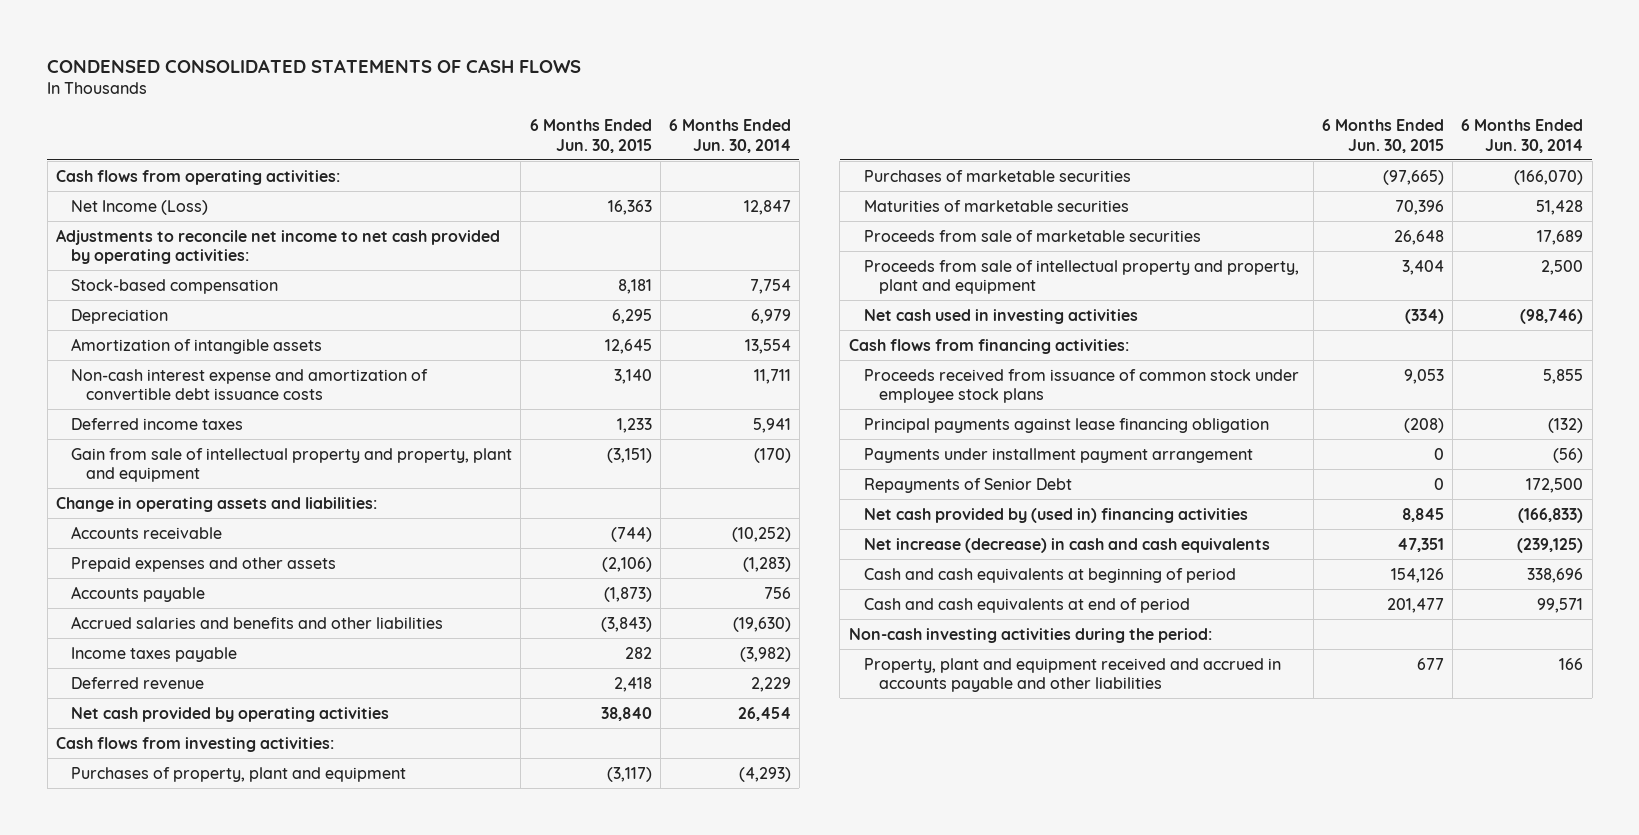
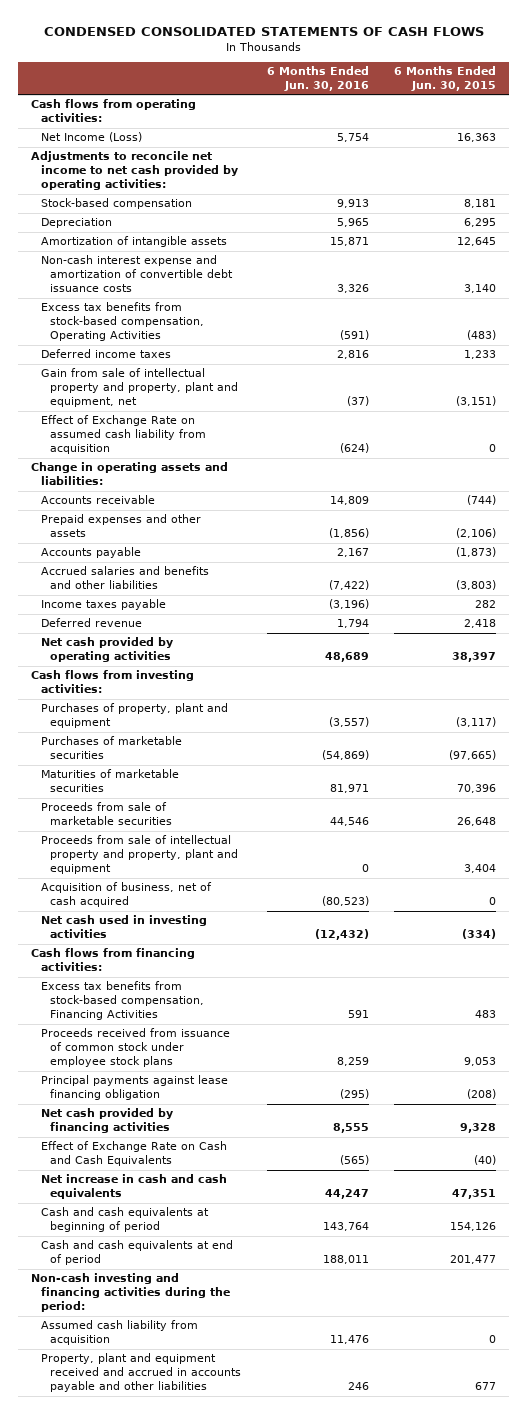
- | 6 Months Ended Jun. 30, 2015 | 6 Months Ended Jun. 30, 2014
+ | 6 Months Ended Jun. 30, 2016 | 6 Months Ended Jun. 30, 2015
+ Excess tax benefits from stock-based compensation, Operating Activities | (591) | (483)
- Gain from sale of intellectual property and property, plant and equipment | (3,151) | (170)
+ Gain from sale of intellectual property and property, plant and equipment, net | (37) | (3,151)
+ Effect of Exchange Rate on assumed cash liability from acquisition | (624) | 0
- Accrued salaries and benefits and other liabilities | (3,843) | (19,630)
+ Accrued salaries and benefits and other liabilities | (7,422) | (3,803)
- Net cash provided by operating activities | 38,840 | 26,454
+ Net cash provided by operating activities | 48,689 | 38,397
+ Acquisition of business, net of cash acquired | (80,523) | 0
+ Excess tax benefits from stock-based compensation, Financing Activities | 591 | 483
- Payments under installment payment arrangement | 0 | (56)
- Repayments of Senior Debt | 0 | 172,500
- Net cash provided by (used in) financing activities | 8,845 | (166,833)
- Net increase (decrease) in cash and cash equivalents | 47,351 | (239,125)
+ Net cash provided by financing activities | 8,555 | 9,328
+ Effect of Exchange Rate on Cash and Cash Equivalents | (565) | (40)
+ Net increase in cash and cash equivalents | 44,247 | 47,351
- Non-cash investing activities during the period:
+ Non-cash investing and financing activities during the period:
+ Assumed cash liability from acquisition | 11,476 | 0

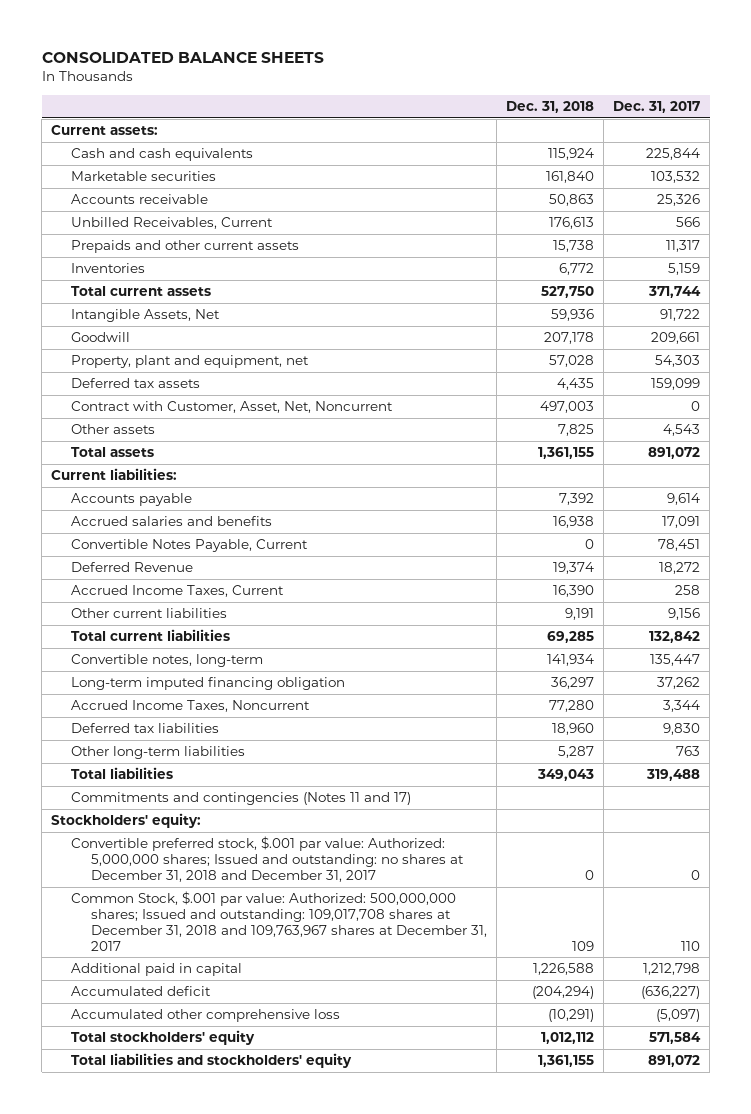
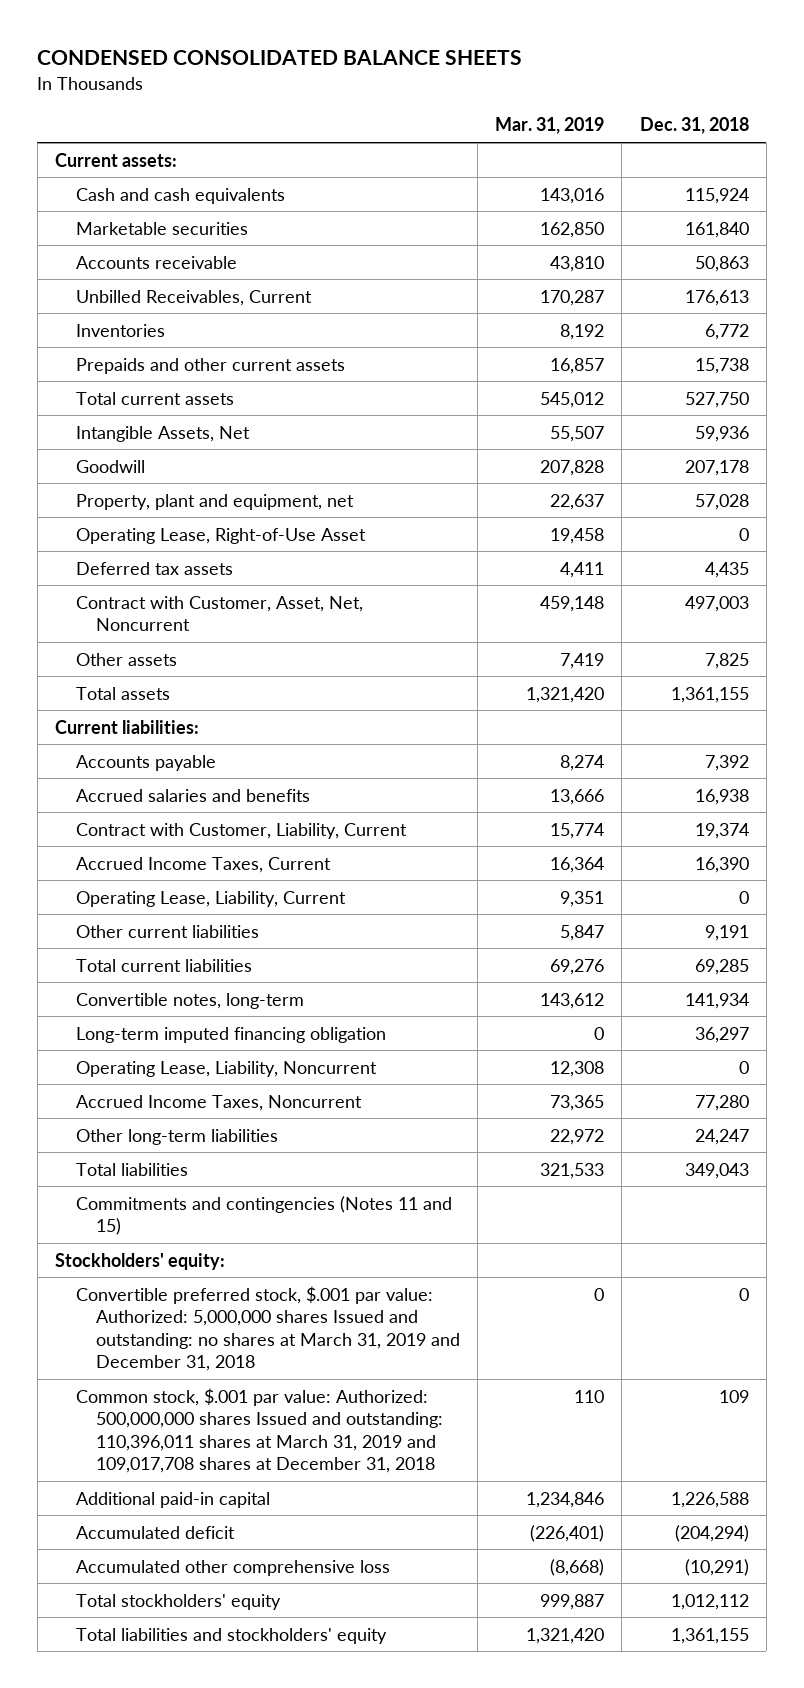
- CONSOLIDATED BALANCE SHEETS
+ CONDENSED CONSOLIDATED BALANCE SHEETS
- | Dec. 31, 2018 | Dec. 31, 2017
+ | Mar. 31, 2019 | Dec. 31, 2018
moved down: Prepaids and other current assets | 16,857 | 15,738
+ Operating Lease, Right-of-Use Asset | 19,458 | 0
- Convertible Notes Payable, Current | 0 | 78,451
- Deferred Revenue | 19,374 | 18,272
+ Contract with Customer, Liability, Current | 15,774 | 19,374
+ Operating Lease, Liability, Current | 9,351 | 0
+ Operating Lease, Liability, Noncurrent | 12,308 | 0
- Deferred tax liabilities | 18,960 | 9,830
- Other long-term liabilities | 5,287 | 763
+ Other long-term liabilities | 22,972 | 24,247
- Commitments and contingencies (Notes 11 and 17)
+ Commitments and contingencies (Notes 11 and 15)
- Convertible preferred stock, $.001 par value: Authorized: 5,000,000 shares; Issued and outstanding: no shares at December 31, 2018 and December 31, 2017 | 0 | 0
- Common Stock, $.001 par value: Authorized: 500,000,000 shares; Issued and outstanding: 109,017,708 shares at December 31, 2018 and 109,763,967 shares at December 31, 2017 | 109 | 110
- Additional paid in capital | 1,226,588 | 1,212,798
+ Convertible preferred stock, $.001 par value: Authorized: 5,000,000 shares Issued and outstanding: no shares at March 31, 2019 and December 31, 2018 | 0 | 0
+ Common stock, $.001 par value: Authorized: 500,000,000 shares Issued and outstanding: 110,396,011 shares at March 31, 2019 and 109,017,708 shares at December 31, 2018 | 110 | 109
+ Additional paid-in capital | 1,234,846 | 1,226,588

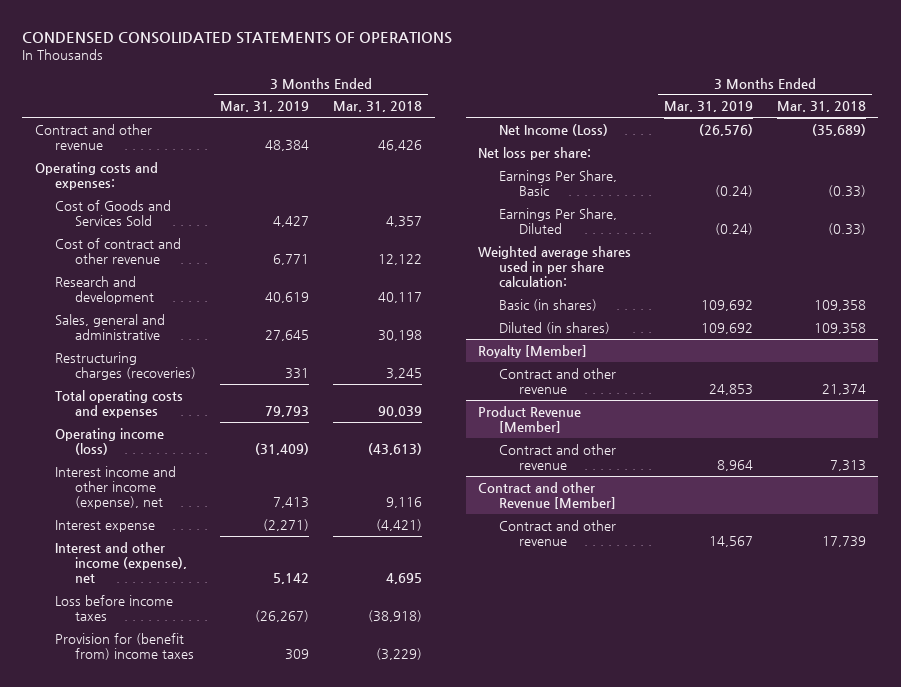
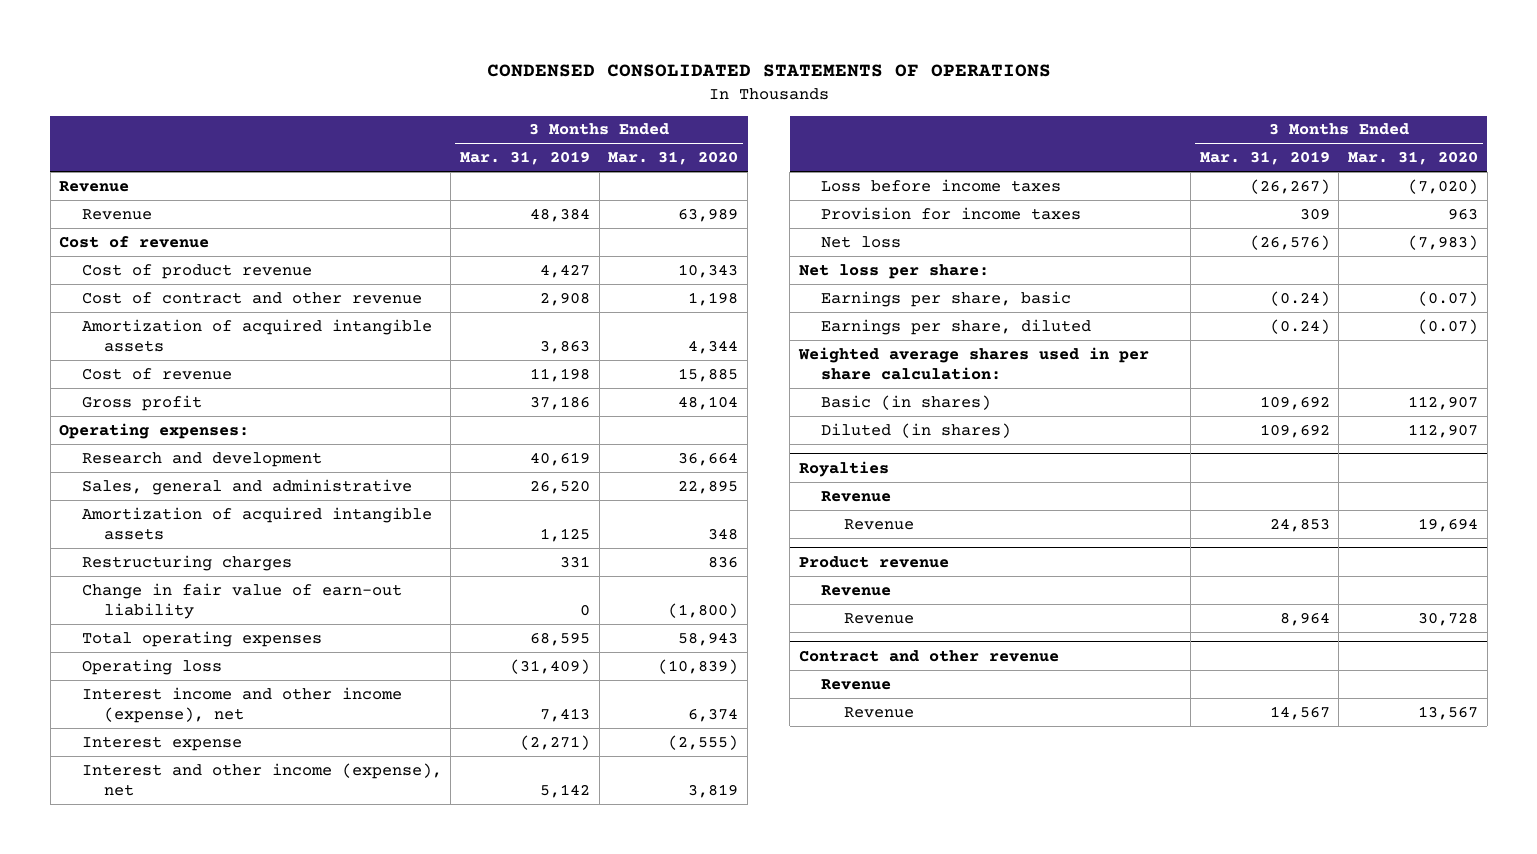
- | 3 Months Ended Mar. 31, 2019 | 3 Months Ended Mar. 31, 2018
+ | 3 Months Ended Mar. 31, 2019 | 3 Months Ended Mar. 31, 2020
- Contract and other revenue | 48,384 | 46,426
- Operating costs and expenses:
- Cost of Goods and Services Sold | 4,427 | 4,357
- Cost of contract and other revenue | 6,771 | 12,122
+ Revenue
+ Revenue | 48,384 | 63,989
+ Cost of revenue
+ Cost of product revenue | 4,427 | 10,343
+ Cost of contract and other revenue | 2,908 | 1,198
+ Amortization of acquired intangible assets | 3,863 | 4,344
+ Cost of revenue | 11,198 | 15,885
+ Gross profit | 37,186 | 48,104
+ Operating expenses:
- Sales, general and administrative | 27,645 | 30,198
- Restructuring charges (recoveries) | 331 | 3,245
- Total operating costs and expenses | 79,793 | 90,039
- Operating income (loss) | (31,409) | (43,613)
+ Sales, general and administrative | 26,520 | 22,895
+ Amortization of acquired intangible assets | 1,125 | 348
+ Restructuring charges | 331 | 836
+ Change in fair value of earn-out liability | 0 | (1,800)
+ Total operating expenses | 68,595 | 58,943
+ Operating loss | (31,409) | (10,839)
- Provision for (benefit from) income taxes | 309 | (3,229)
- Net Income (Loss) | (26,576) | (35,689)
+ Provision for income taxes | 309 | 963
+ Net loss | (26,576) | (7,983)
- Earnings Per Share, Basic | (0.24) | (0.33)
- Earnings Per Share, Diluted | (0.24) | (0.33)
+ Earnings per share, basic | (0.24) | (0.07)
+ Earnings per share, diluted | (0.24) | (0.07)
- Royalty [Member]
- Contract and other revenue | 24,853 | 21,374
- Product Revenue [Member]
- Contract and other revenue | 8,964 | 7,313
- Contract and other Revenue [Member]
- Contract and other revenue | 14,567 | 17,739
+ Royalties
+ Revenue
+ Revenue | 24,853 | 19,694
+ Product revenue
+ Revenue
+ Revenue | 8,964 | 30,728
+ Contract and other revenue
+ Revenue
+ Revenue | 14,567 | 13,567

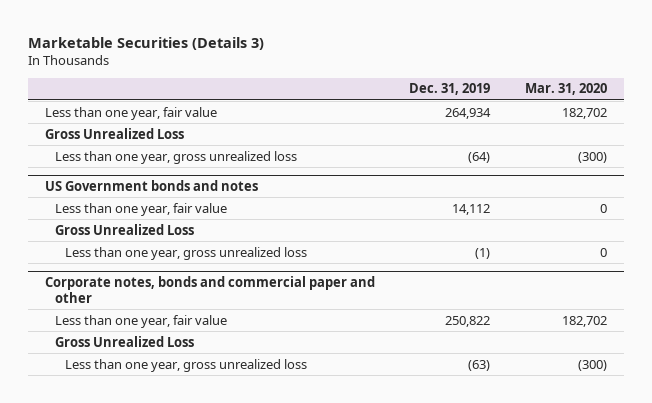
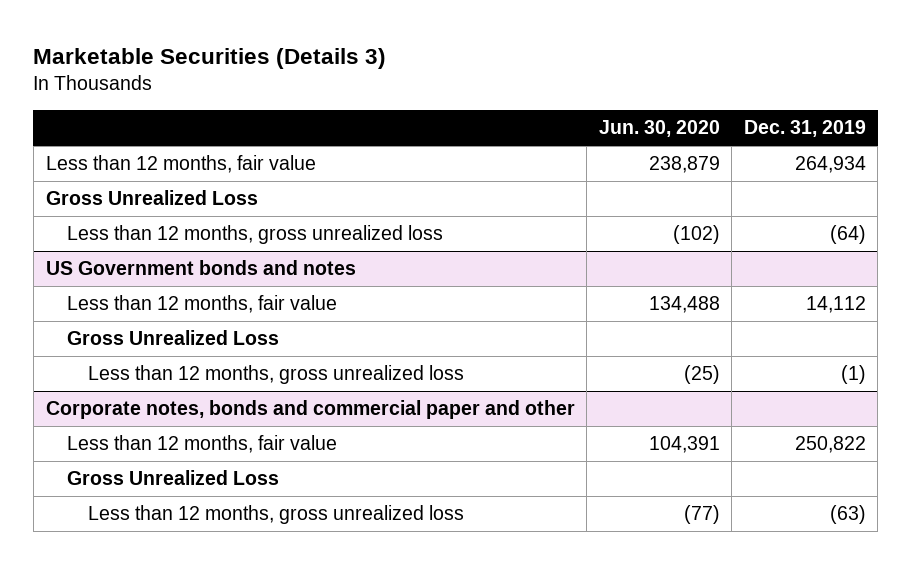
- | Dec. 31, 2019 | Mar. 31, 2020
+ | Jun. 30, 2020 | Dec. 31, 2019
- Less than one year, fair value | 264,934 | 182,702
+ Less than 12 months, fair value | 238,879 | 264,934
- Less than one year, gross unrealized loss | (64) | (300)
+ Less than 12 months, gross unrealized loss | (102) | (64)
@ US Government bonds and notes
- Less than one year, fair value | 14,112 | 0
+ Less than 12 months, fair value | 134,488 | 14,112
- Less than one year, gross unrealized loss | (1) | 0
+ Less than 12 months, gross unrealized loss | (25) | (1)
@ Corporate notes, bonds and commercial paper and other
- Less than one year, fair value | 250,822 | 182,702
+ Less than 12 months, fair value | 104,391 | 250,822
- Less than one year, gross unrealized loss | (63) | (300)
+ Less than 12 months, gross unrealized loss | (77) | (63)

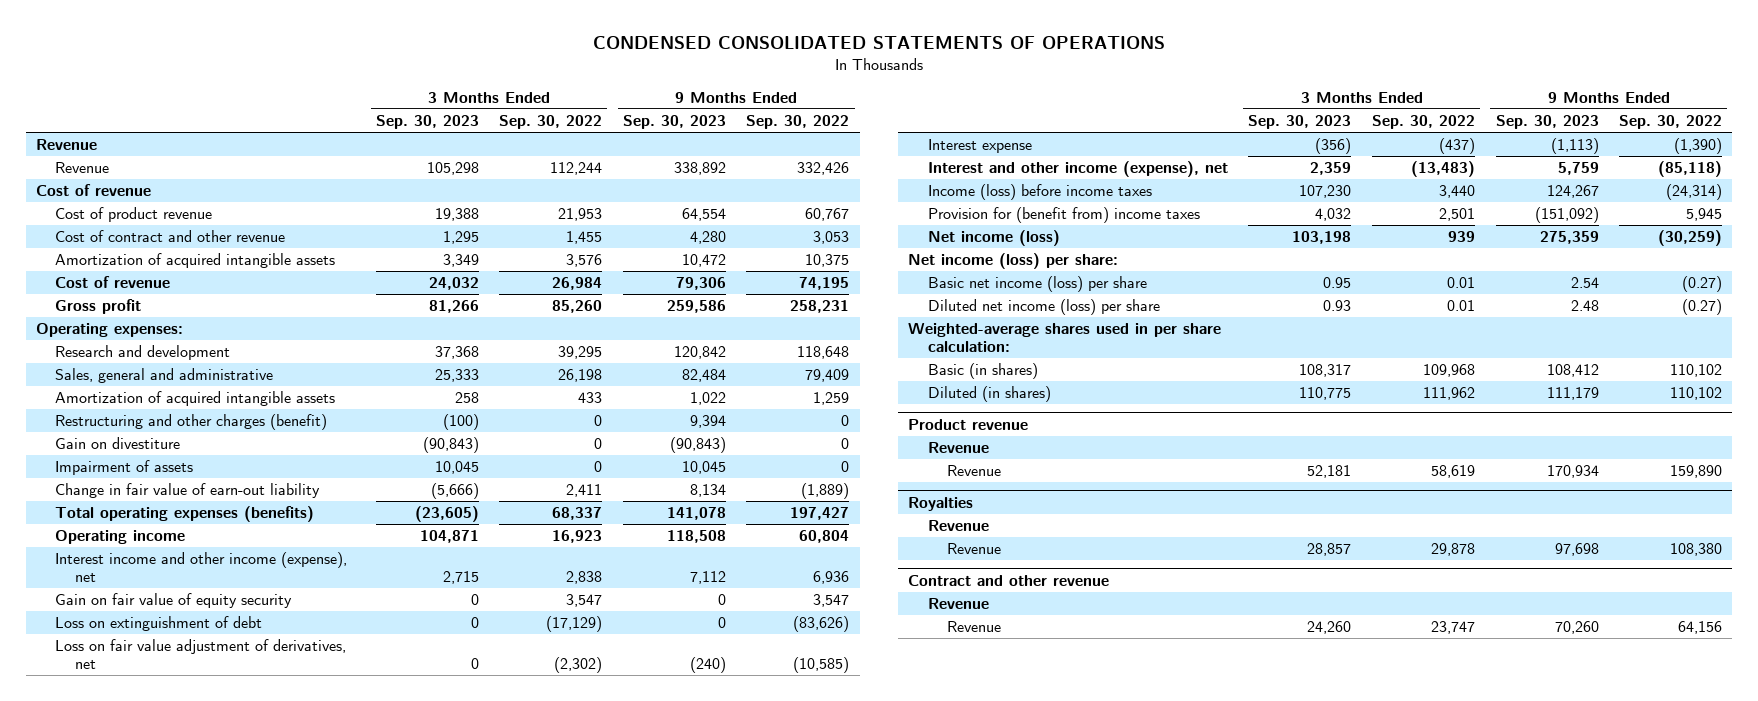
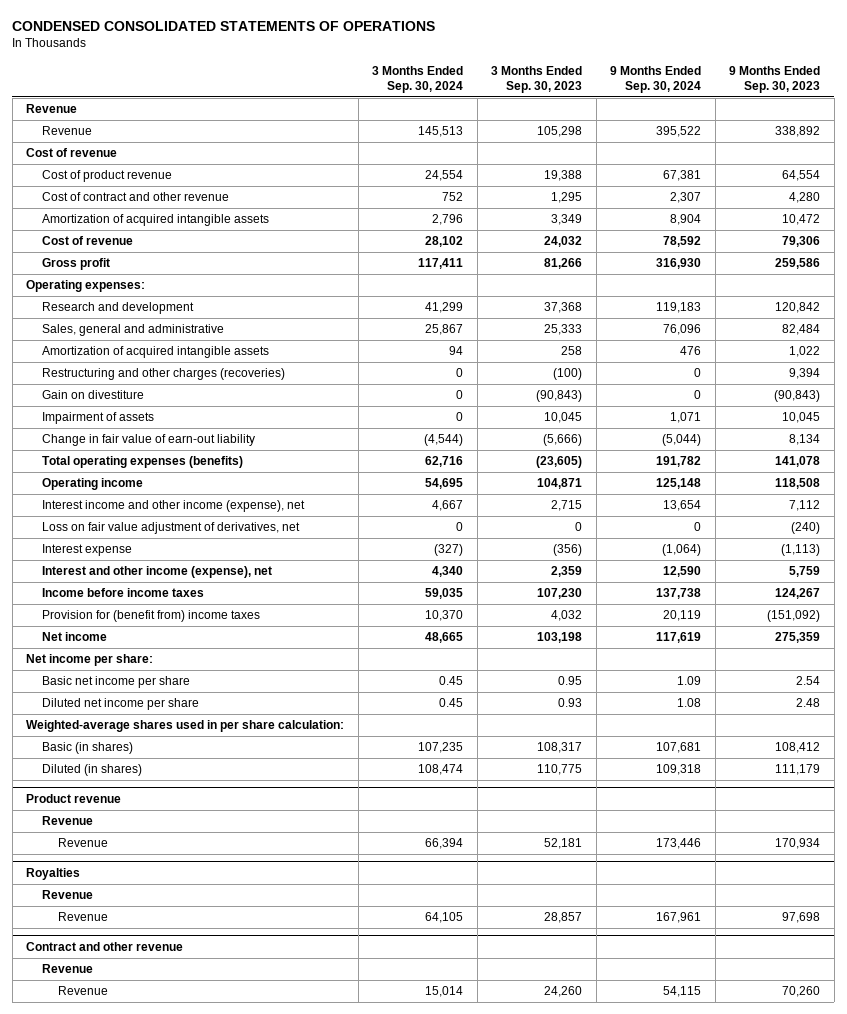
- | 3 Months Ended Sep. 30, 2023 | 3 Months Ended Sep. 30, 2022 | 9 Months Ended Sep. 30, 2023 | 9 Months Ended Sep. 30, 2022
+ | 3 Months Ended Sep. 30, 2024 | 3 Months Ended Sep. 30, 2023 | 9 Months Ended Sep. 30, 2024 | 9 Months Ended Sep. 30, 2023
- Restructuring and other charges (benefit) | (100) | 0 | 9,394 | 0
+ Restructuring and other charges (recoveries) | 0 | (100) | 0 | 9,394
- Gain on fair value of equity security | 0 | 3,547 | 0 | 3,547
- Loss on extinguishment of debt | 0 | (17,129) | 0 | (83,626)
- Income (loss) before income taxes | 107,230 | 3,440 | 124,267 | (24,314)
+ Income before income taxes | 59,035 | 107,230 | 137,738 | 124,267
- Net income (loss) | 103,198 | 939 | 275,359 | (30,259)
- Net income (loss) per share:
- Basic net income (loss) per share | 0.95 | 0.01 | 2.54 | (0.27)
- Diluted net income (loss) per share | 0.93 | 0.01 | 2.48 | (0.27)
+ Net income | 48,665 | 103,198 | 117,619 | 275,359
+ Net income per share:
+ Basic net income per share | 0.45 | 0.95 | 1.09 | 2.54
+ Diluted net income per share | 0.45 | 0.93 | 1.08 | 2.48

